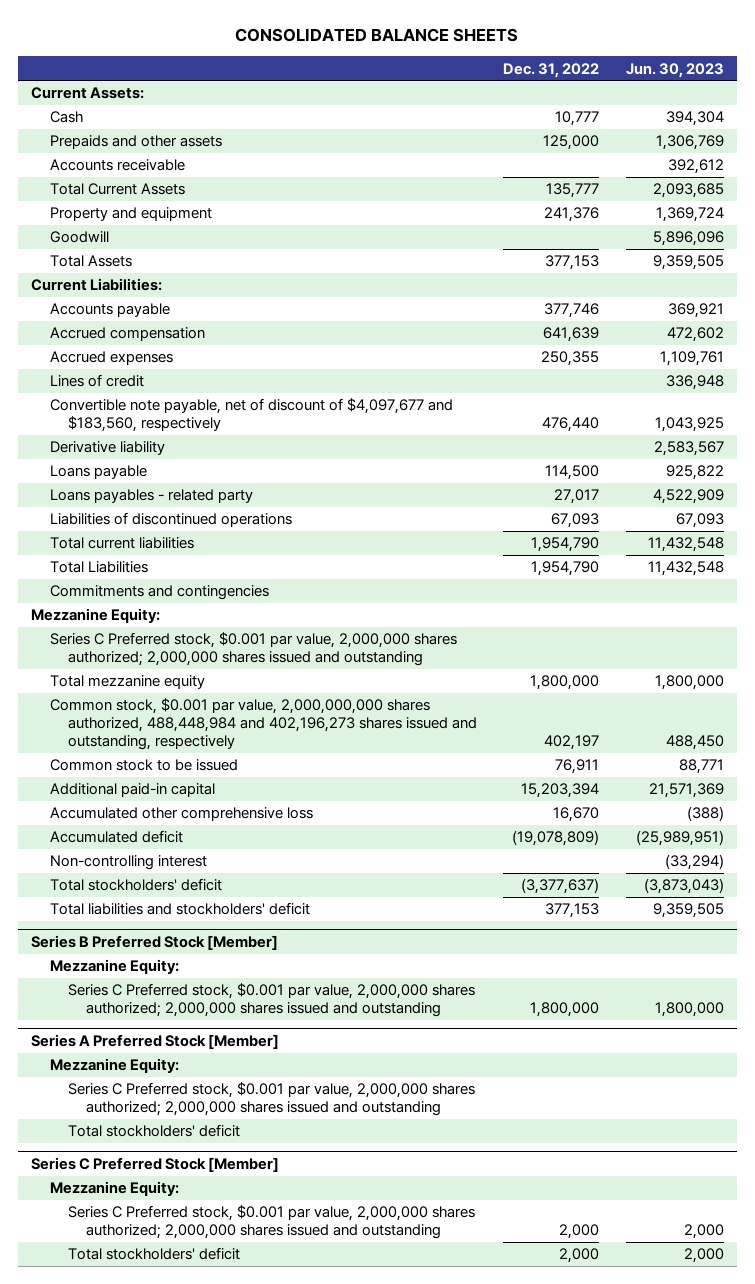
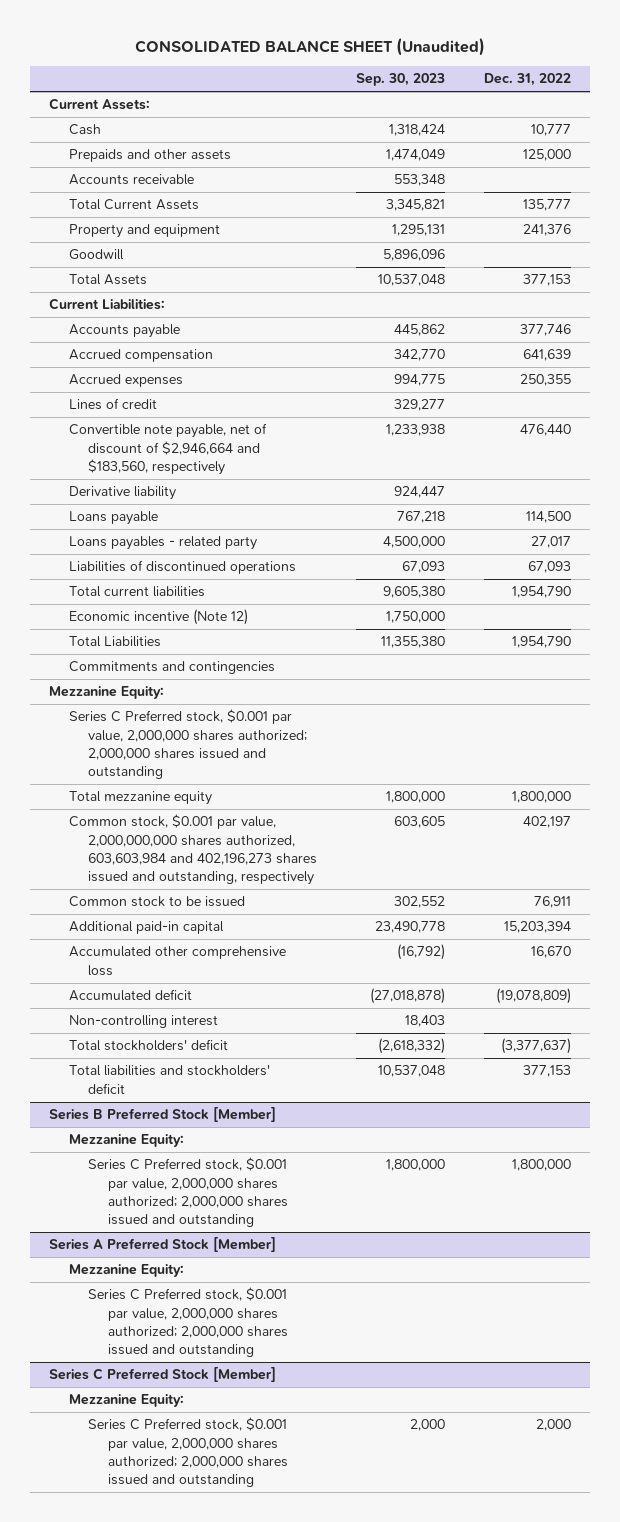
- CONSOLIDATED BALANCE SHEETS
+ CONSOLIDATED BALANCE SHEET (Unaudited)
- | Dec. 31, 2022 | Jun. 30, 2023
+ | Sep. 30, 2023 | Dec. 31, 2022
- Convertible note payable, net of discount of $4,097,677 and $183,560, respectively | 476,440 | 1,043,925
+ Convertible note payable, net of discount of $2,946,664 and $183,560, respectively | 1,233,938 | 476,440
+ Economic incentive (Note 12) | 1,750,000 |
- Common stock, $0.001 par value, 2,000,000,000 shares authorized, 488,448,984 and 402,196,273 shares issued and outstanding, respectively | 402,197 | 488,450
+ Common stock, $0.001 par value, 2,000,000,000 shares authorized, 603,603,984 and 402,196,273 shares issued and outstanding, respectively | 603,605 | 402,197
@ Series A Preferred Stock [Member]
- Total stockholders' deficit
@ Series C Preferred Stock [Member]
- Total stockholders' deficit | 2,000 | 2,000

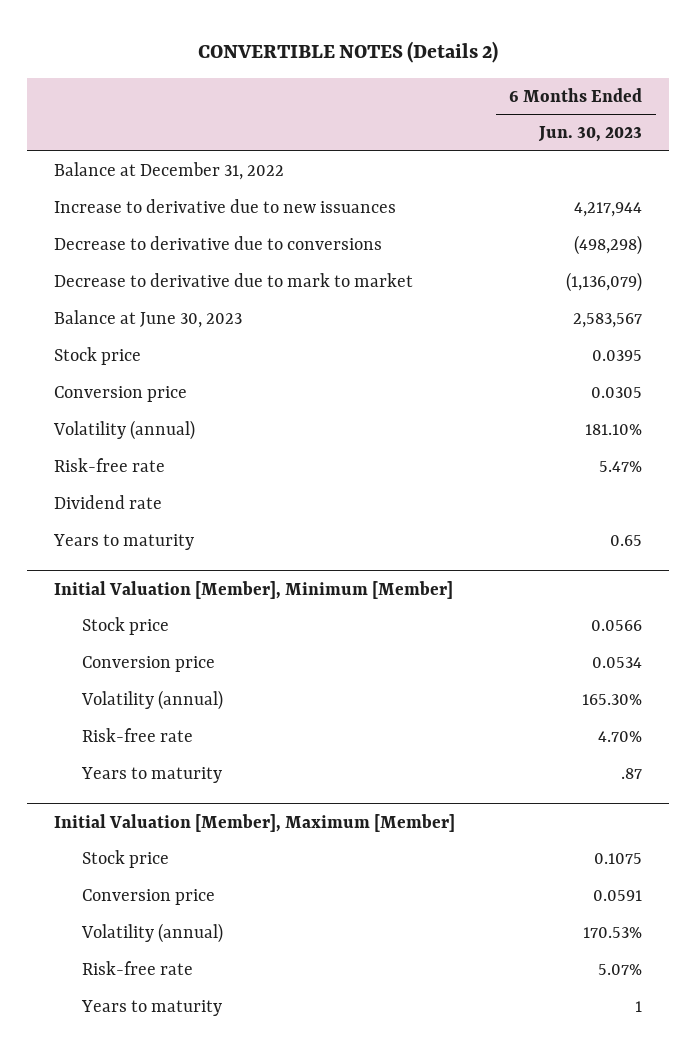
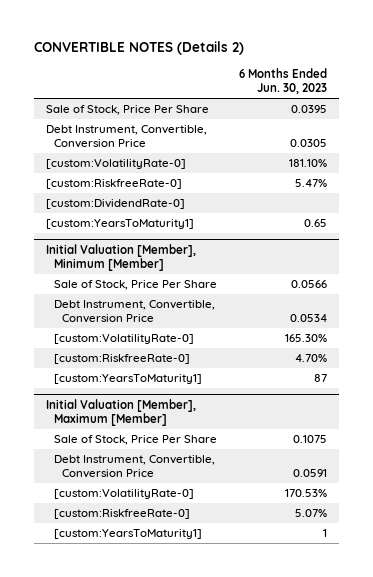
- Balance at December 31, 2022
- Increase to derivative due to new issuances | 4,217,944
- Decrease to derivative due to conversions | (498,298)
- Decrease to derivative due to mark to market | (1,136,079)
- Balance at June 30, 2023 | 2,583,567
- Stock price | 0.0395
- Conversion price | 0.0305
- Volatility (annual) | 181.10%
- Risk-free rate | 5.47%
- Dividend rate
- Years to maturity | 0.65
+ Sale of Stock, Price Per Share | 0.0395
+ Debt Instrument, Convertible, Conversion Price | 0.0305
+ [custom:VolatilityRate-0] | 181.10%
+ [custom:RiskfreeRate-0] | 5.47%
+ [custom:DividendRate-0]
+ [custom:YearsToMaturity1] | 0.65
@ Initial Valuation [Member], Minimum [Member]
- Stock price | 0.0566
- Conversion price | 0.0534
- Volatility (annual) | 165.30%
- Risk-free rate | 4.70%
- Years to maturity | .87
+ Sale of Stock, Price Per Share | 0.0566
+ Debt Instrument, Convertible, Conversion Price | 0.0534
+ [custom:VolatilityRate-0] | 165.30%
+ [custom:RiskfreeRate-0] | 4.70%
+ [custom:YearsToMaturity1] | 87
@ Initial Valuation [Member], Maximum [Member]
- Stock price | 0.1075
- Conversion price | 0.0591
- Volatility (annual) | 170.53%
- Risk-free rate | 5.07%
- Years to maturity | 1
+ Sale of Stock, Price Per Share | 0.1075
+ Debt Instrument, Convertible, Conversion Price | 0.0591
+ [custom:VolatilityRate-0] | 170.53%
+ [custom:RiskfreeRate-0] | 5.07%
+ [custom:YearsToMaturity1] | 1

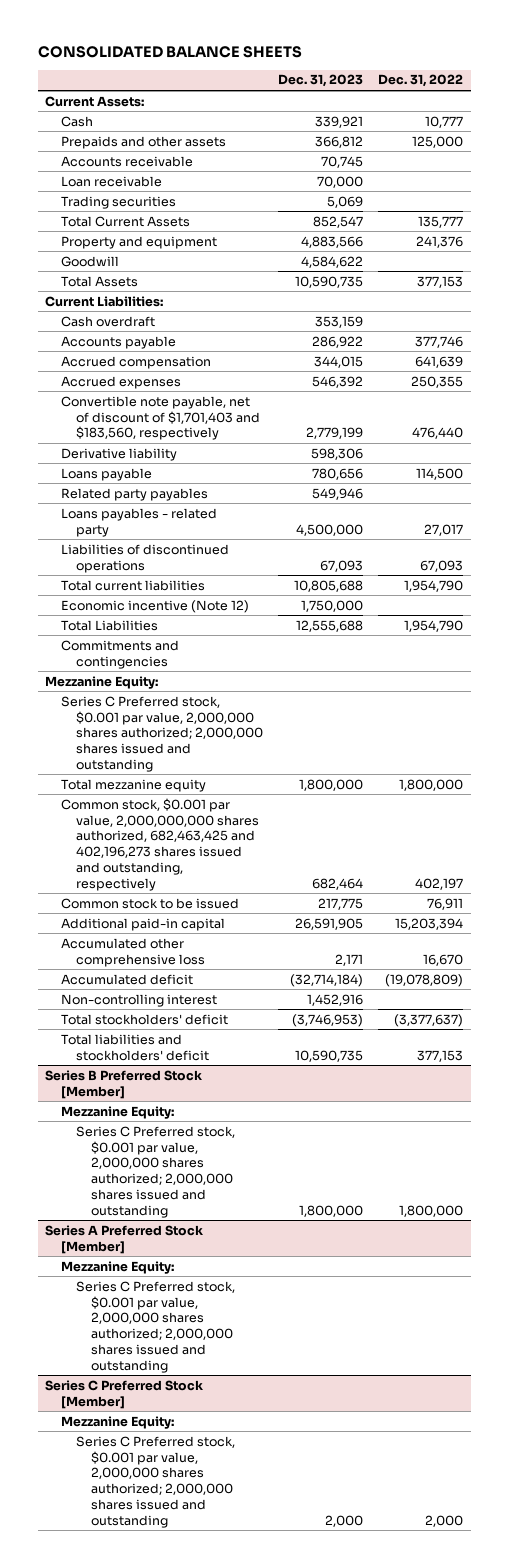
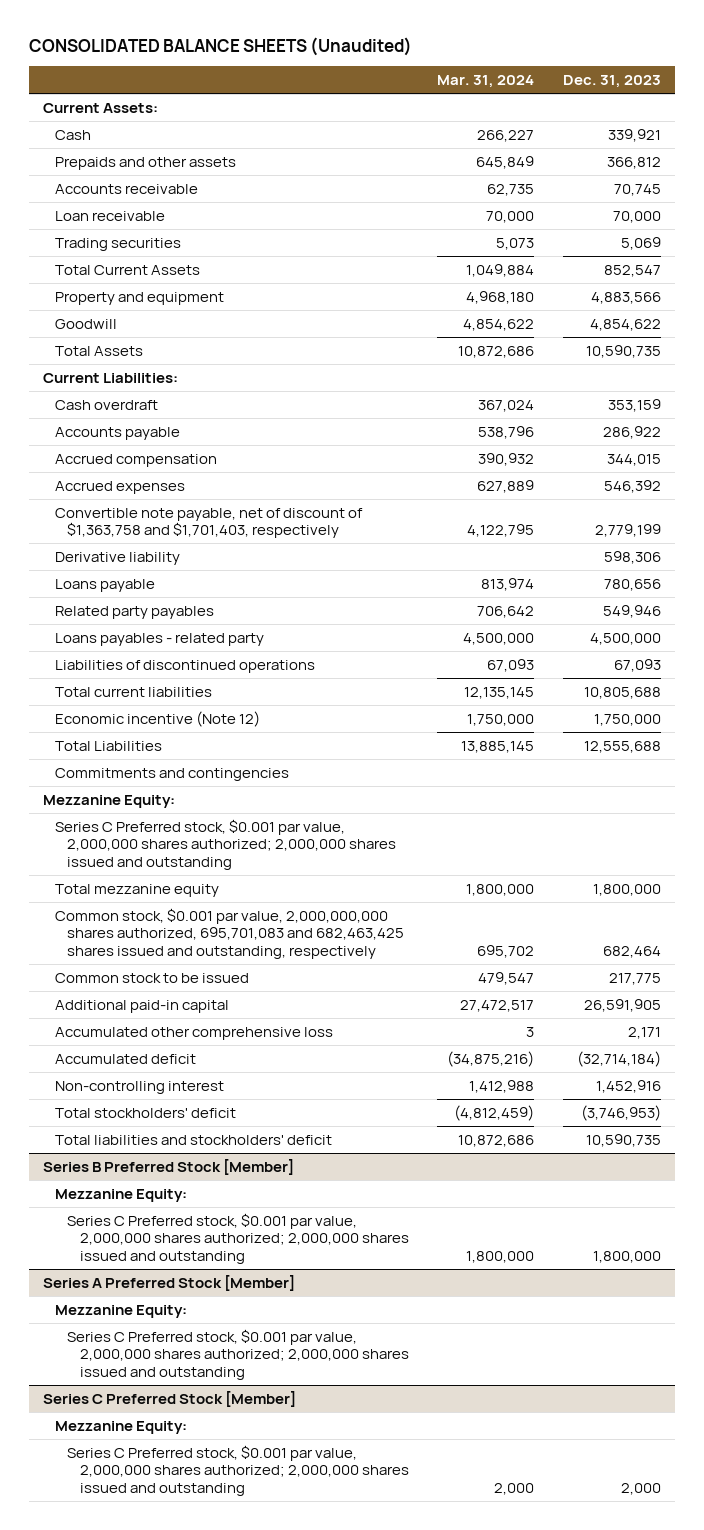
- CONSOLIDATED BALANCE SHEETS
+ CONSOLIDATED BALANCE SHEETS (Unaudited)
- | Dec. 31, 2023 | Dec. 31, 2022
+ | Mar. 31, 2024 | Dec. 31, 2023
- Goodwill | 4,584,622 |
+ Goodwill | 4,854,622 | 4,854,622
- Convertible note payable, net of discount of $1,701,403 and $183,560, respectively | 2,779,199 | 476,440
+ Convertible note payable, net of discount of $1,363,758 and $1,701,403, respectively | 4,122,795 | 2,779,199
- Common stock, $0.001 par value, 2,000,000,000 shares authorized, 682,463,425 and 402,196,273 shares issued and outstanding, respectively | 682,464 | 402,197
+ Common stock, $0.001 par value, 2,000,000,000 shares authorized, 695,701,083 and 682,463,425 shares issued and outstanding, respectively | 695,702 | 682,464

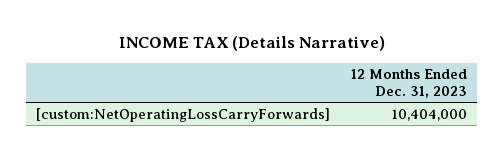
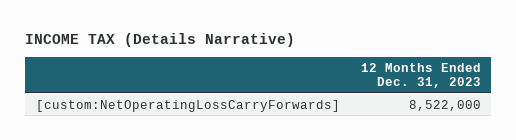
- [custom:NetOperatingLossCarryForwards] | 10,404,000
+ [custom:NetOperatingLossCarryForwards] | 8,522,000

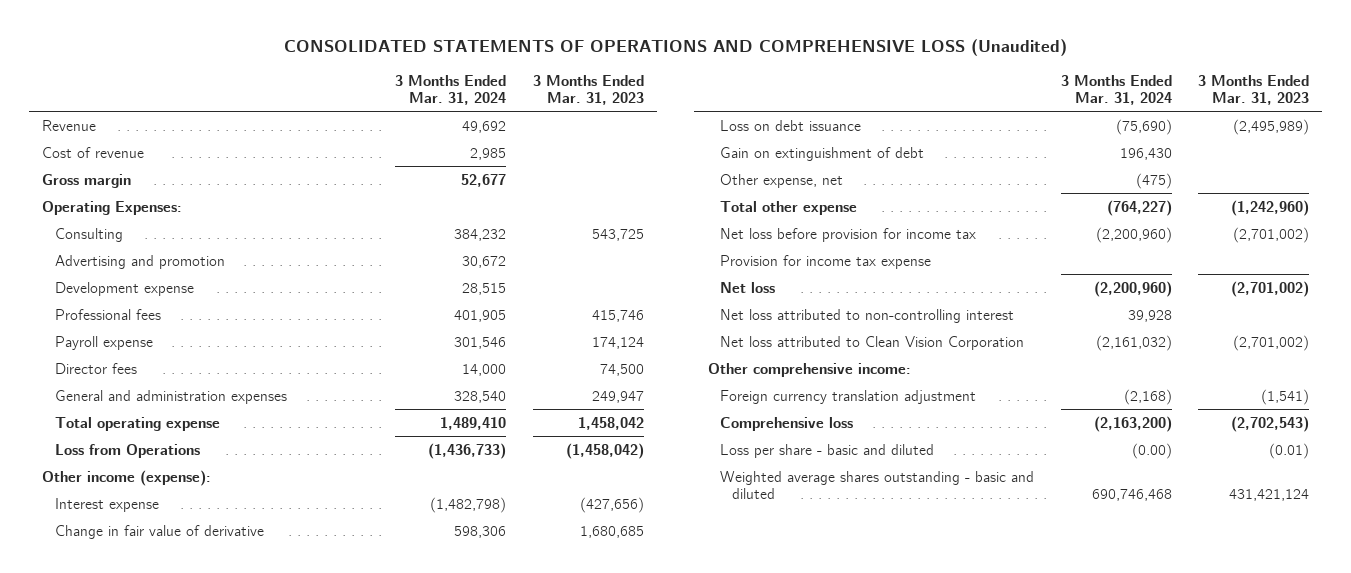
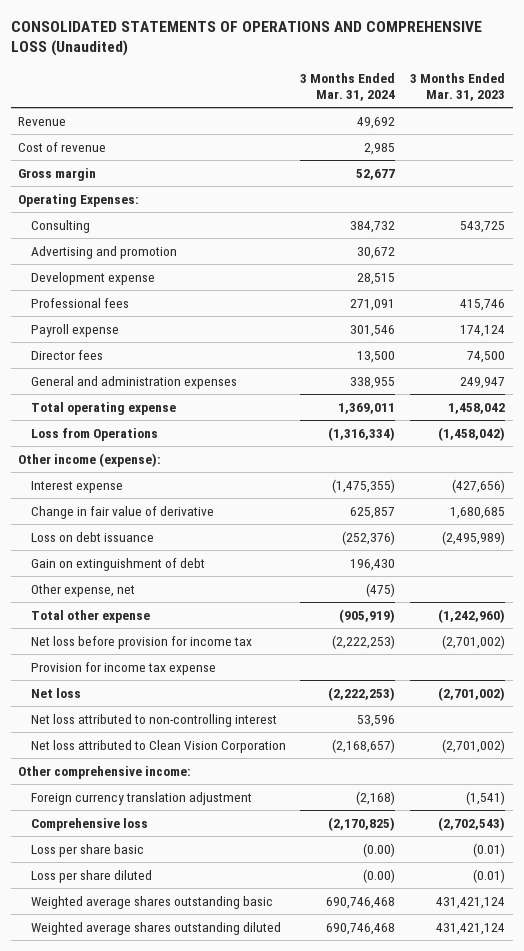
- Consulting | 384,232 | 543,725
+ Consulting | 384,732 | 543,725
- Professional fees | 401,905 | 415,746
+ Professional fees | 271,091 | 415,746
- Director fees | 14,000 | 74,500
- General and administration expenses | 328,540 | 249,947
- Total operating expense | 1,489,410 | 1,458,042
- Loss from Operations | (1,436,733) | (1,458,042)
+ Director fees | 13,500 | 74,500
+ General and administration expenses | 338,955 | 249,947
+ Total operating expense | 1,369,011 | 1,458,042
+ Loss from Operations | (1,316,334) | (1,458,042)
- Interest expense | (1,482,798) | (427,656)
- Change in fair value of derivative | 598,306 | 1,680,685
- Loss on debt issuance | (75,690) | (2,495,989)
+ Interest expense | (1,475,355) | (427,656)
+ Change in fair value of derivative | 625,857 | 1,680,685
+ Loss on debt issuance | (252,376) | (2,495,989)
- Total other expense | (764,227) | (1,242,960)
- Net loss before provision for income tax | (2,200,960) | (2,701,002)
+ Total other expense | (905,919) | (1,242,960)
+ Net loss before provision for income tax | (2,222,253) | (2,701,002)
- Net loss | (2,200,960) | (2,701,002)
- Net loss attributed to non-controlling interest | 39,928 |
- Net loss attributed to Clean Vision Corporation | (2,161,032) | (2,701,002)
+ Net loss | (2,222,253) | (2,701,002)
+ Net loss attributed to non-controlling interest | 53,596 |
+ Net loss attributed to Clean Vision Corporation | (2,168,657) | (2,701,002)
- Comprehensive loss | (2,163,200) | (2,702,543)
- Loss per share - basic and diluted | (0.00) | (0.01)
- Weighted average shares outstanding - basic and diluted | 690,746,468 | 431,421,124
+ Comprehensive loss | (2,170,825) | (2,702,543)
+ Loss per share basic | (0.00) | (0.01)
+ Loss per share diluted | (0.00) | (0.01)
+ Weighted average shares outstanding basic | 690,746,468 | 431,421,124
+ Weighted average shares outstanding diluted | 690,746,468 | 431,421,124

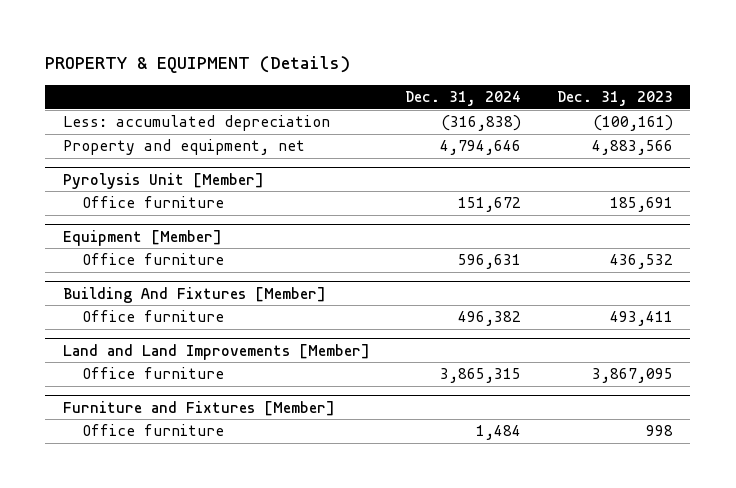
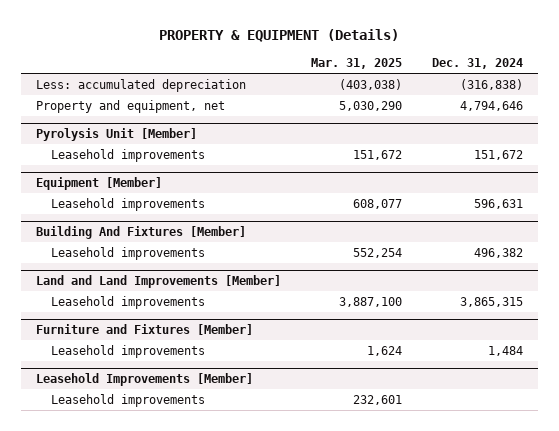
- | Dec. 31, 2024 | Dec. 31, 2023
+ | Mar. 31, 2025 | Dec. 31, 2024
@ Pyrolysis Unit [Member]
- Office furniture | 151,672 | 185,691
+ Leasehold improvements | 151,672 | 151,672
@ Equipment [Member]
- Office furniture | 596,631 | 436,532
+ Leasehold improvements | 608,077 | 596,631
@ Building And Fixtures [Member]
- Office furniture | 496,382 | 493,411
+ Leasehold improvements | 552,254 | 496,382
@ Land and Land Improvements [Member]
- Office furniture | 3,865,315 | 3,867,095
+ Leasehold improvements | 3,887,100 | 3,865,315
@ Furniture and Fixtures [Member]
- Office furniture | 1,484 | 998
+ Leasehold improvements | 1,624 | 1,484
+ Leasehold Improvements [Member]
+ Leasehold improvements | 232,601 |

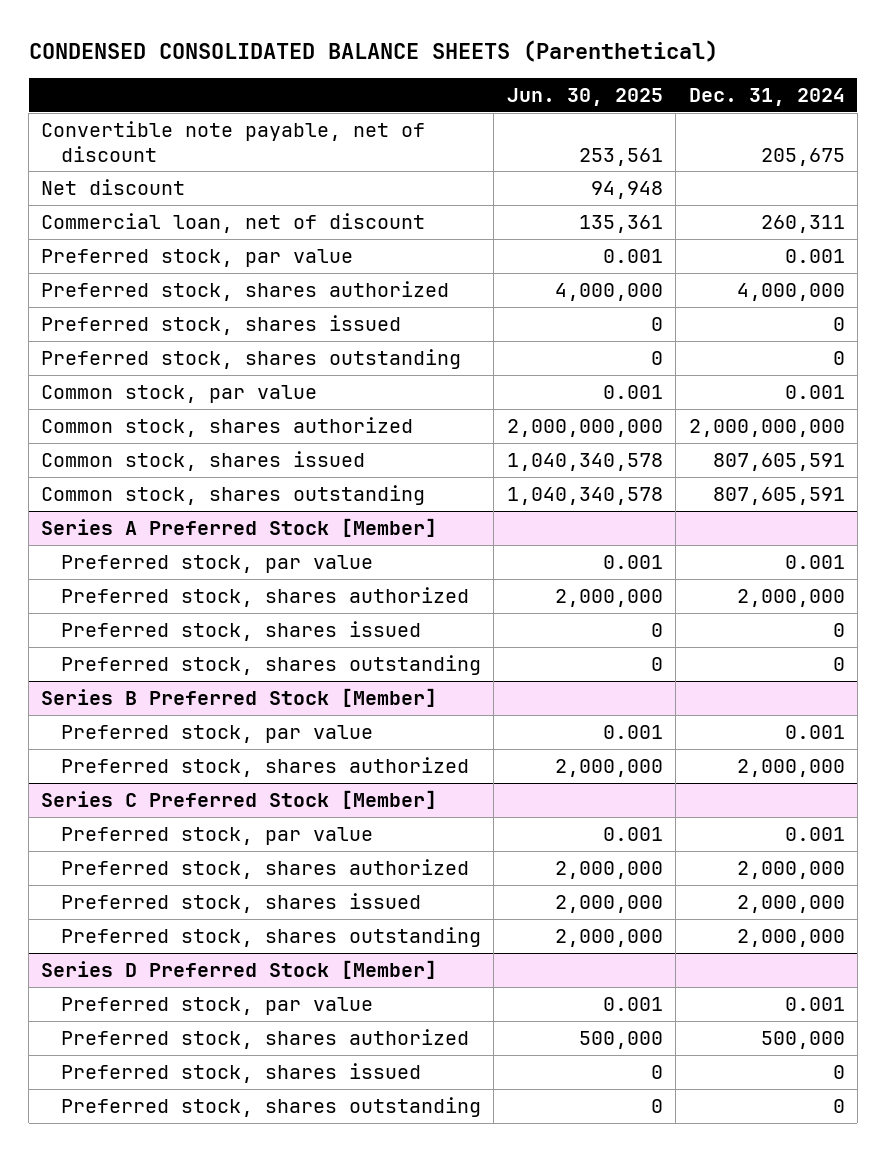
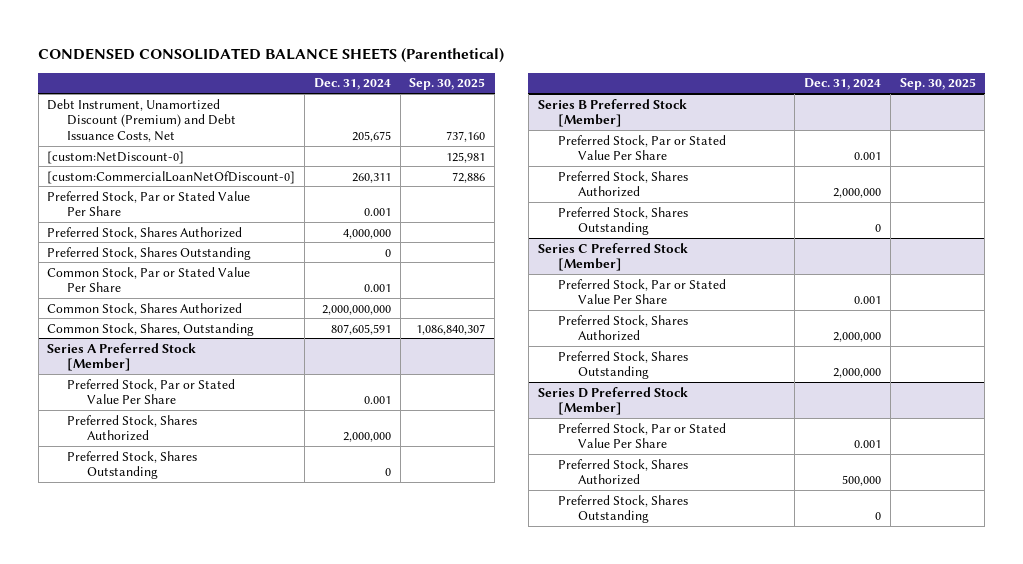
- | Jun. 30, 2025 | Dec. 31, 2024
+ | Dec. 31, 2024 | Sep. 30, 2025
- Convertible note payable, net of discount | 253,561 | 205,675
- Net discount | 94,948 |
- Commercial loan, net of discount | 135,361 | 260,311
- Preferred stock, par value | 0.001 | 0.001
- Preferred stock, shares authorized | 4,000,000 | 4,000,000
- Preferred stock, shares issued | 0 | 0
- Preferred stock, shares outstanding | 0 | 0
- Common stock, par value | 0.001 | 0.001
- Common stock, shares authorized | 2,000,000,000 | 2,000,000,000
- Common stock, shares issued | 1,040,340,578 | 807,605,591
- Common stock, shares outstanding | 1,040,340,578 | 807,605,591
+ Debt Instrument, Unamortized Discount (Premium) and Debt Issuance Costs, Net | 205,675 | 737,160
+ [custom:NetDiscount-0] | | 125,981
+ [custom:CommercialLoanNetOfDiscount-0] | 260,311 | 72,886
+ Preferred Stock, Par or Stated Value Per Share | 0.001 |
+ Preferred Stock, Shares Authorized | 4,000,000 |
+ Preferred Stock, Shares Outstanding | 0 |
+ Common Stock, Par or Stated Value Per Share | 0.001 |
+ Common Stock, Shares Authorized | 2,000,000,000 |
+ Common Stock, Shares, Outstanding | 807,605,591 | 1,086,840,307
@ Series A Preferred Stock [Member]
- Preferred stock, par value | 0.001 | 0.001
- Preferred stock, shares authorized | 2,000,000 | 2,000,000
- Preferred stock, shares issued | 0 | 0
- Preferred stock, shares outstanding | 0 | 0
+ Preferred Stock, Par or Stated Value Per Share | 0.001 |
+ Preferred Stock, Shares Authorized | 2,000,000 |
+ Preferred Stock, Shares Outstanding | 0 |
@ Series B Preferred Stock [Member]
- Preferred stock, par value | 0.001 | 0.001
- Preferred stock, shares authorized | 2,000,000 | 2,000,000
+ Preferred Stock, Par or Stated Value Per Share | 0.001 |
+ Preferred Stock, Shares Authorized | 2,000,000 |
+ Preferred Stock, Shares Outstanding | 0 |
@ Series C Preferred Stock [Member]
- Preferred stock, par value | 0.001 | 0.001
- Preferred stock, shares authorized | 2,000,000 | 2,000,000
- Preferred stock, shares issued | 2,000,000 | 2,000,000
- Preferred stock, shares outstanding | 2,000,000 | 2,000,000
+ Preferred Stock, Par or Stated Value Per Share | 0.001 |
+ Preferred Stock, Shares Authorized | 2,000,000 |
+ Preferred Stock, Shares Outstanding | 2,000,000 |
@ Series D Preferred Stock [Member]
- Preferred stock, par value | 0.001 | 0.001
- Preferred stock, shares authorized | 500,000 | 500,000
- Preferred stock, shares issued | 0 | 0
- Preferred stock, shares outstanding | 0 | 0
+ Preferred Stock, Par or Stated Value Per Share | 0.001 |
+ Preferred Stock, Shares Authorized | 500,000 |
+ Preferred Stock, Shares Outstanding | 0 |

